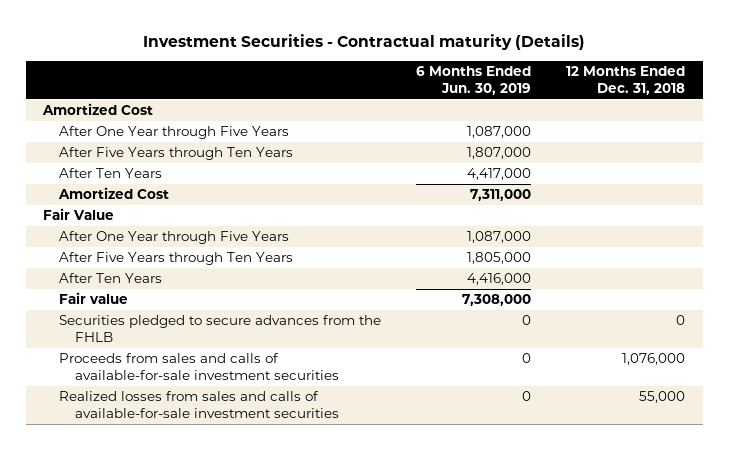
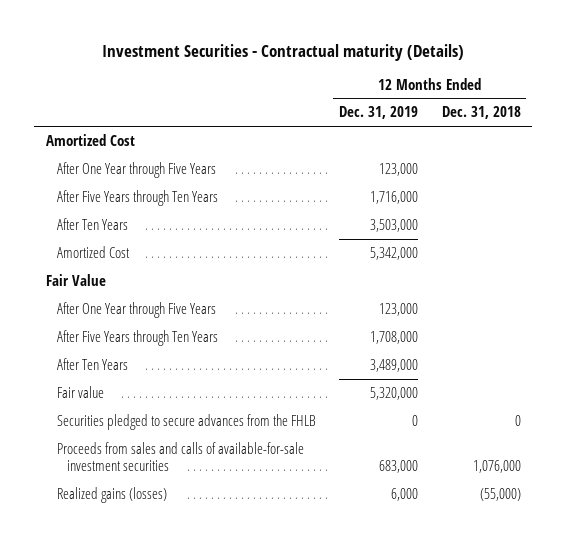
- | 6 Months Ended Jun. 30, 2019 | 12 Months Ended Dec. 31, 2018
+ | 12 Months Ended Dec. 31, 2019 | 12 Months Ended Dec. 31, 2018
- Realized losses from sales and calls of available-for-sale investment securities | 0 | 55,000
+ Realized gains (losses) | 6,000 | (55,000)

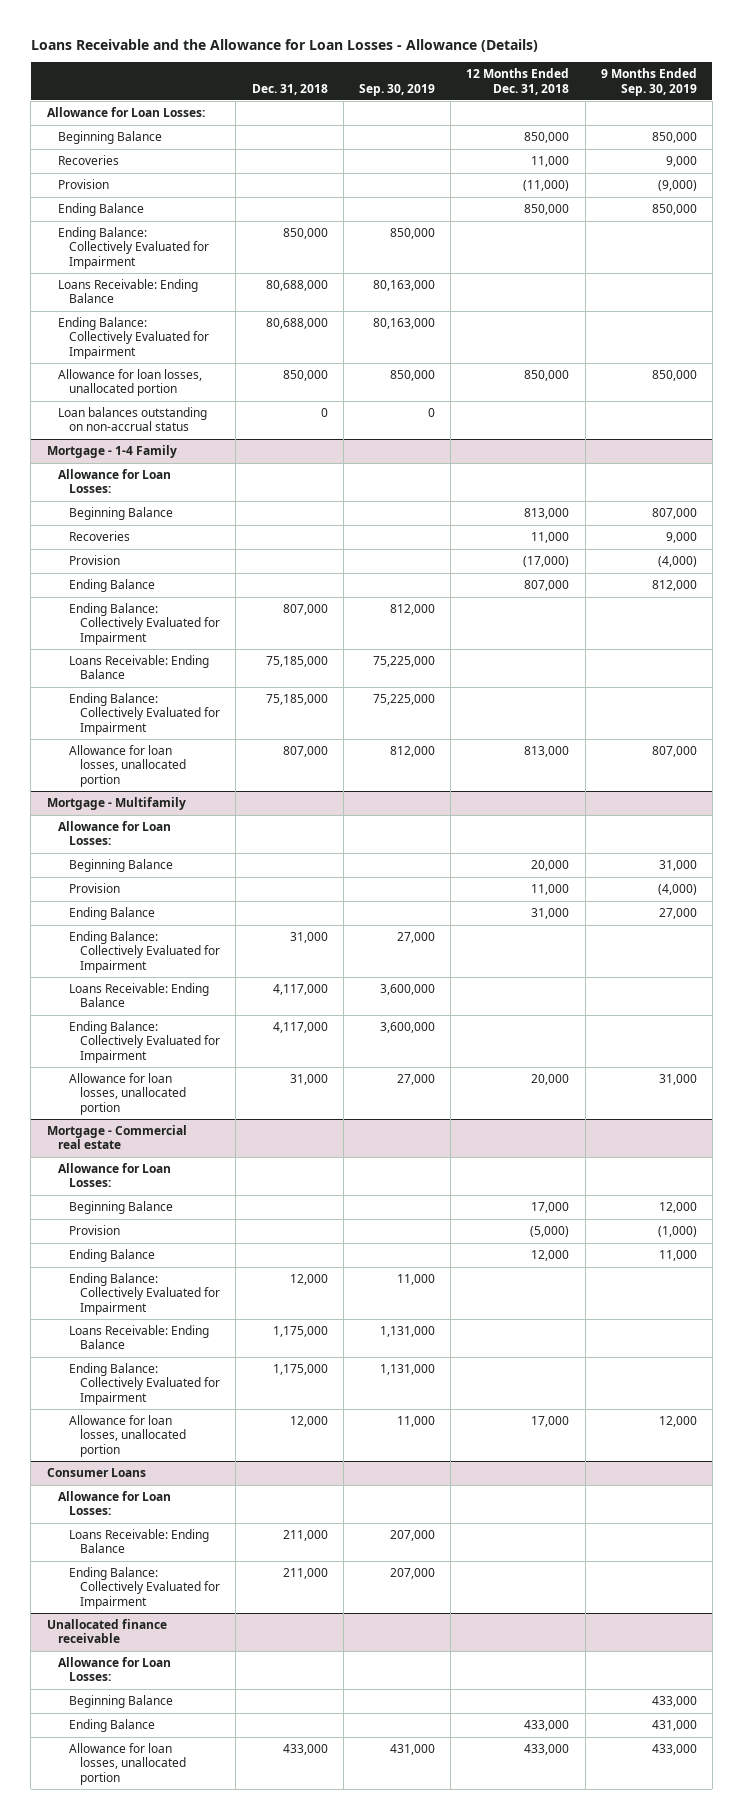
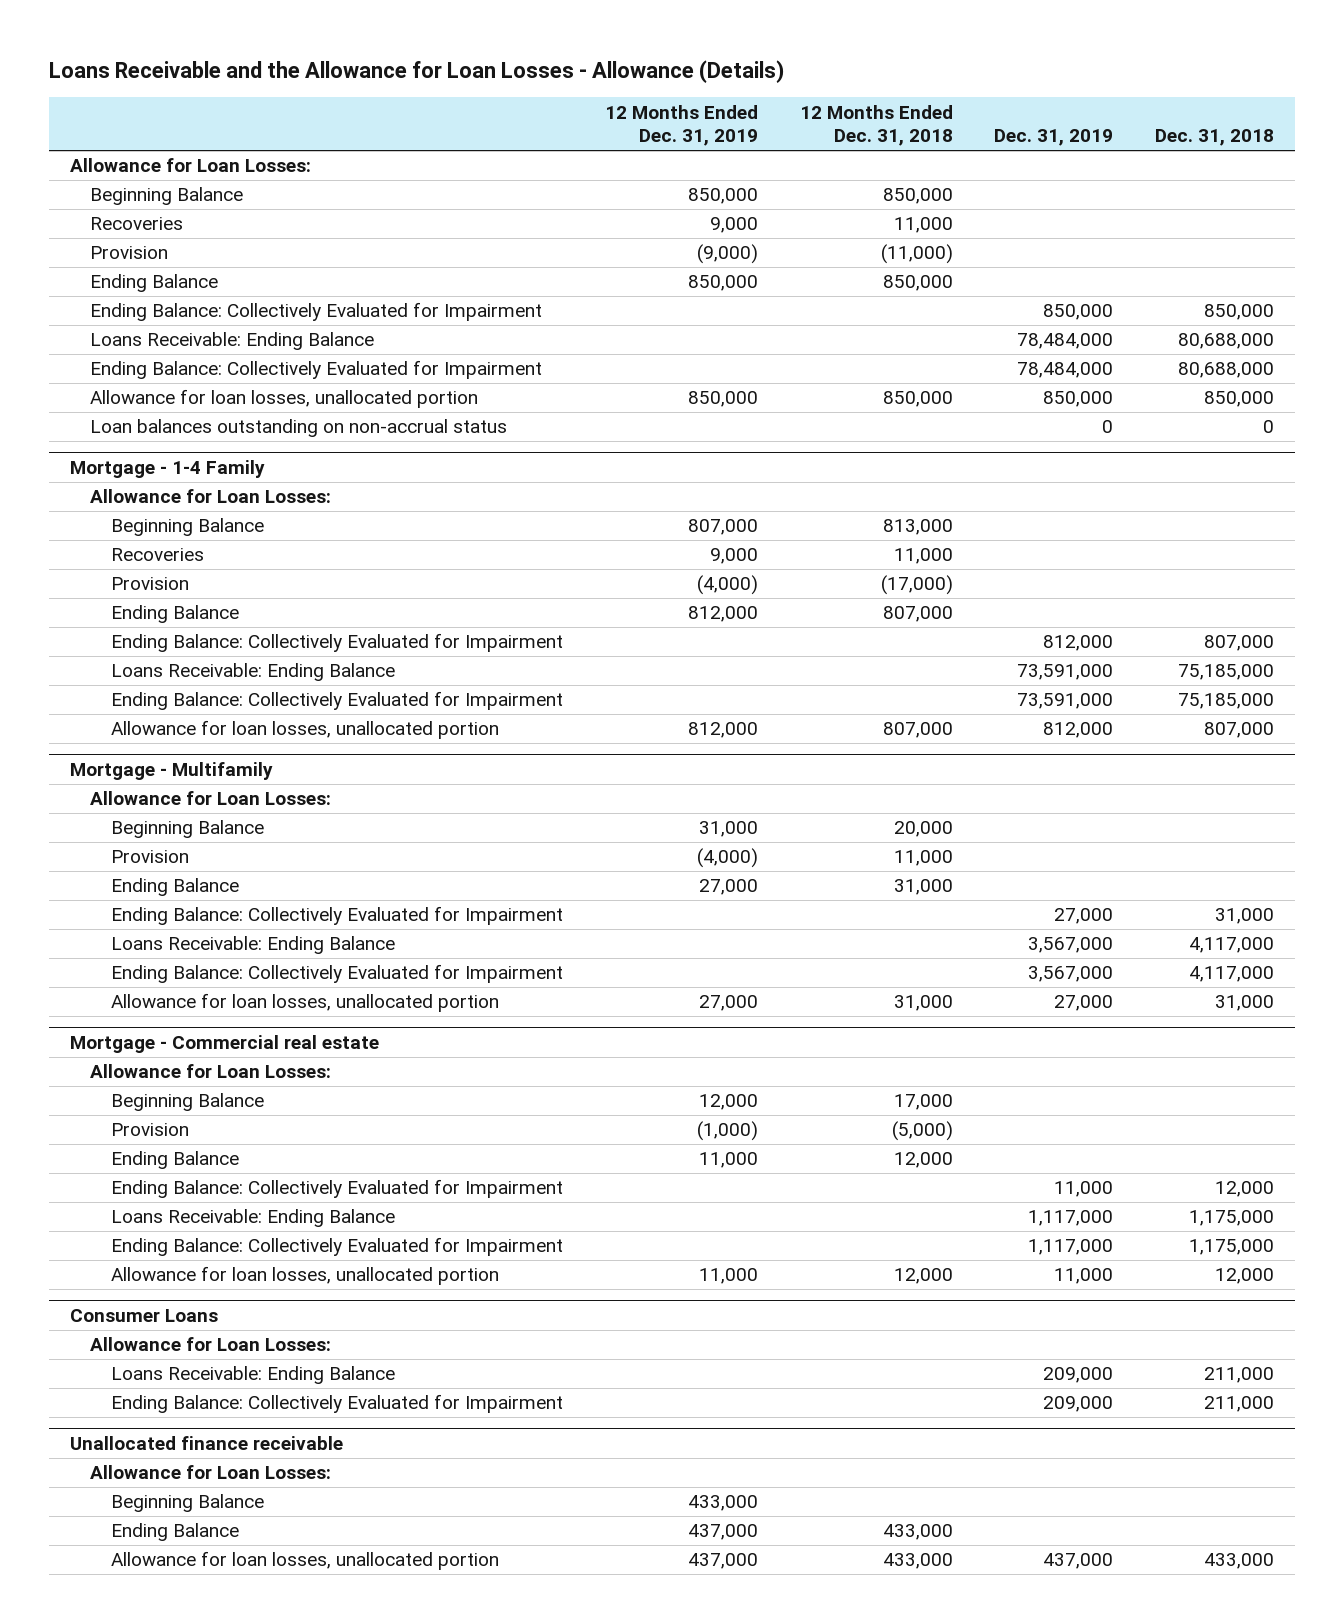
- | Dec. 31, 2018 | Sep. 30, 2019 | 12 Months Ended Dec. 31, 2018 | 9 Months Ended Sep. 30, 2019
+ | 12 Months Ended Dec. 31, 2019 | 12 Months Ended Dec. 31, 2018 | Dec. 31, 2019 | Dec. 31, 2018
@ Mortgage - 1-4 Family
- Allowance for loan losses, unallocated portion | 807,000 | 812,000 | 813,000 | 807,000
+ Allowance for loan losses, unallocated portion | 812,000 | 807,000 | 812,000 | 807,000
@ Mortgage - Multifamily
- Allowance for loan losses, unallocated portion | 31,000 | 27,000 | 20,000 | 31,000
+ Allowance for loan losses, unallocated portion | 27,000 | 31,000 | 27,000 | 31,000
@ Mortgage - Commercial real estate
- Allowance for loan losses, unallocated portion | 12,000 | 11,000 | 17,000 | 12,000
+ Allowance for loan losses, unallocated portion | 11,000 | 12,000 | 11,000 | 12,000

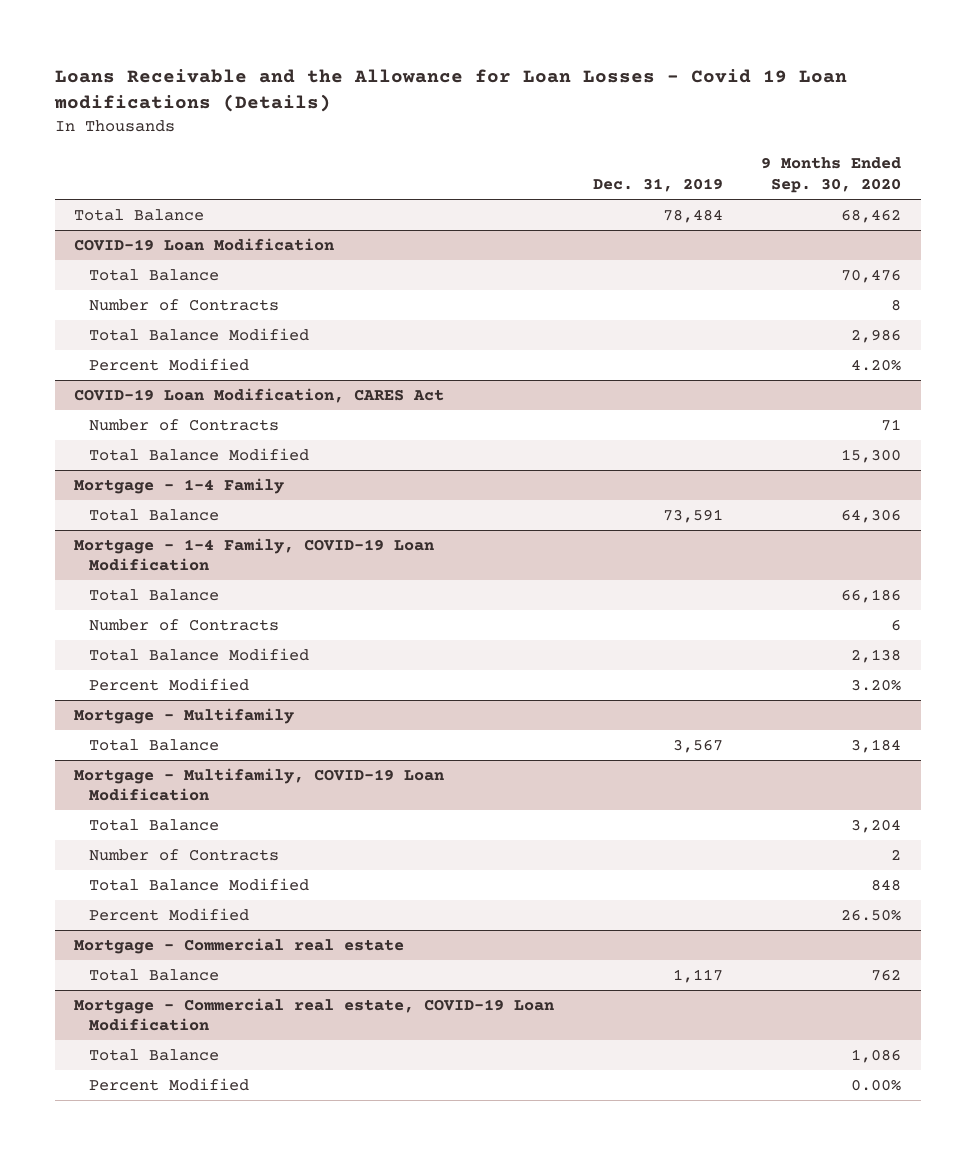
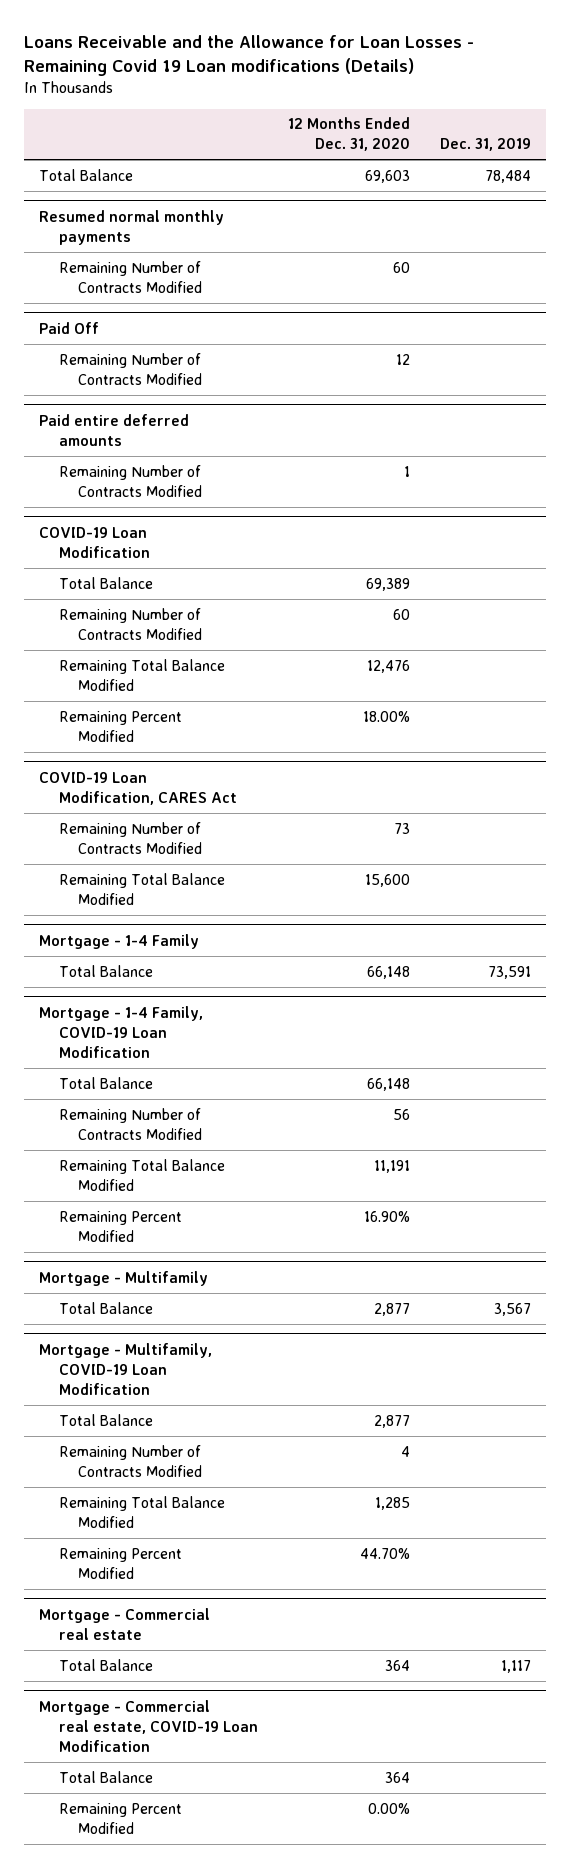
- Loans Receivable and the Allowance for Loan Losses - Covid 19 Loan modifications (Details)
+ Loans Receivable and the Allowance for Loan Losses - Remaining Covid 19 Loan modifications (Details)
- | Dec. 31, 2019 | 9 Months Ended Sep. 30, 2020
+ | 12 Months Ended Dec. 31, 2020 | Dec. 31, 2019
+ Resumed normal monthly payments
+ Remaining Number of Contracts Modified | 60 |
+ Paid Off
+ Remaining Number of Contracts Modified | 12 |
+ Paid entire deferred amounts
+ Remaining Number of Contracts Modified | 1 |
@ COVID-19 Loan Modification
- Number of Contracts | | 8
- Total Balance Modified | | 2,986
- Percent Modified | | 4.20%
+ Remaining Number of Contracts Modified | 60 |
+ Remaining Total Balance Modified | 12,476 |
+ Remaining Percent Modified | 18.00% |
@ COVID-19 Loan Modification, CARES Act
- Number of Contracts | | 71
- Total Balance Modified | | 15,300
+ Remaining Number of Contracts Modified | 73 |
+ Remaining Total Balance Modified | 15,600 |
@ Mortgage - 1-4 Family, COVID-19 Loan Modification
- Number of Contracts | | 6
- Total Balance Modified | | 2,138
- Percent Modified | | 3.20%
+ Remaining Number of Contracts Modified | 56 |
+ Remaining Total Balance Modified | 11,191 |
+ Remaining Percent Modified | 16.90% |
@ Mortgage - Multifamily, COVID-19 Loan Modification
- Number of Contracts | | 2
- Total Balance Modified | | 848
- Percent Modified | | 26.50%
+ Remaining Number of Contracts Modified | 4 |
+ Remaining Total Balance Modified | 1,285 |
+ Remaining Percent Modified | 44.70% |
@ Mortgage - Commercial real estate, COVID-19 Loan Modification
- Percent Modified | | 0.00%
+ Remaining Percent Modified | 0.00% |

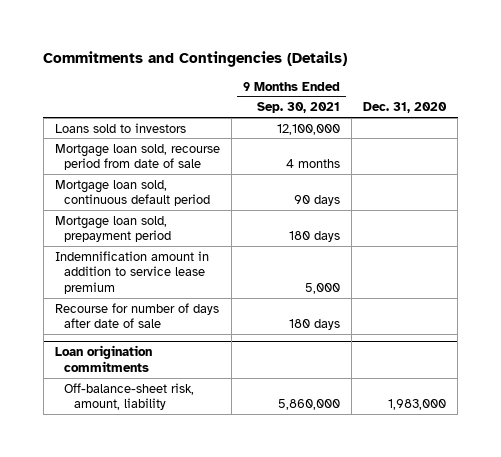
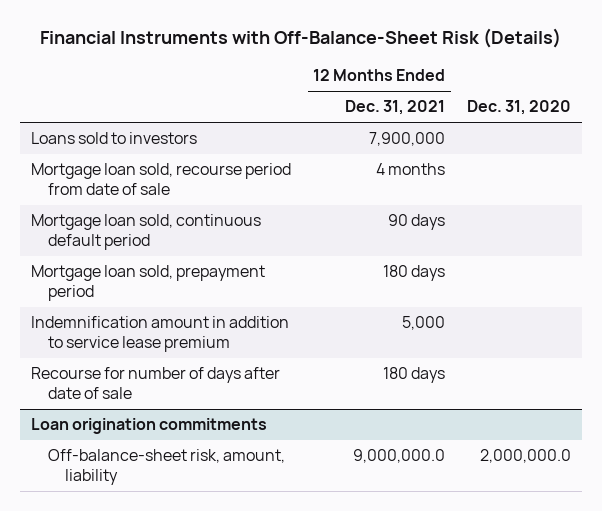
- Commitments and Contingencies (Details)
+ Financial Instruments with Off-Balance-Sheet Risk (Details)
- | 9 Months Ended Sep. 30, 2021 | Dec. 31, 2020
+ | 12 Months Ended Dec. 31, 2021 | Dec. 31, 2020
@ Loan origination commitments
- Off-balance-sheet risk, amount, liability | 5,860,000 | 1,983,000
+ Off-balance-sheet risk, amount, liability | 9,000,000.0 | 2,000,000.0

